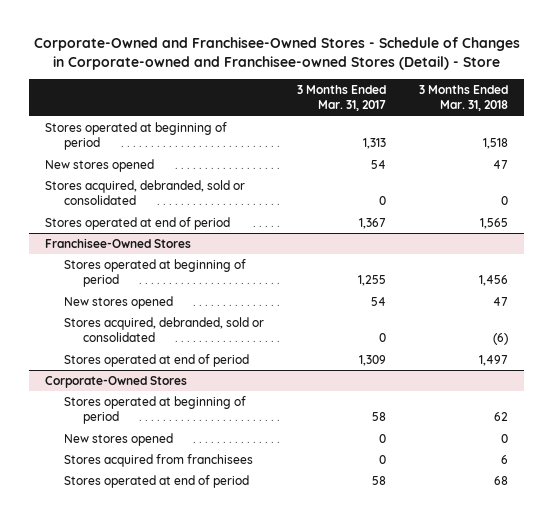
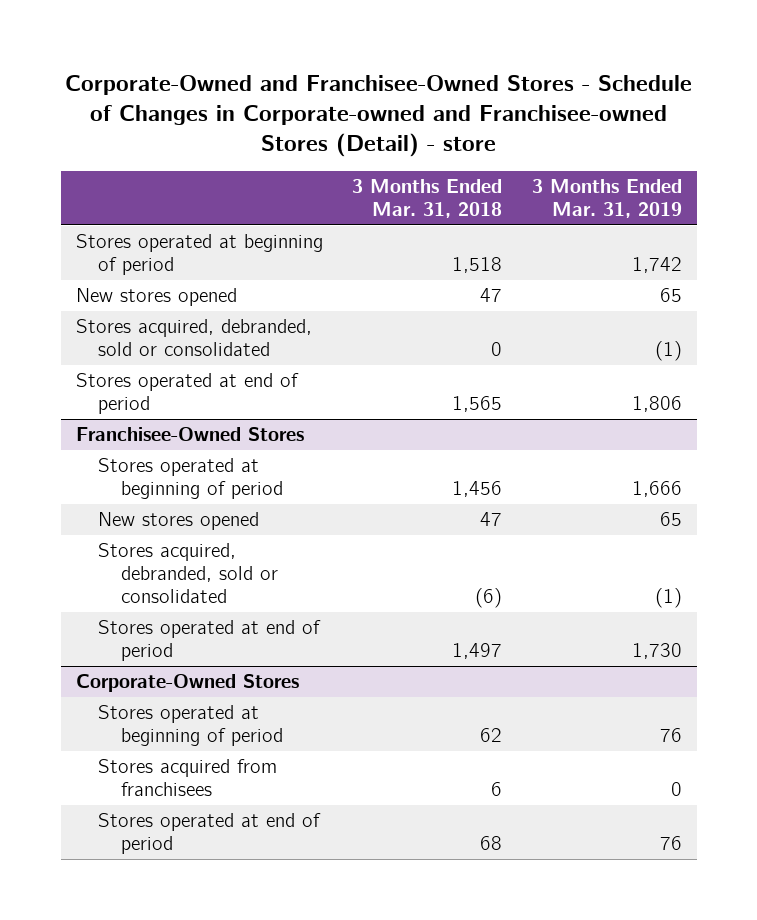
- Corporate-Owned and Franchisee-Owned Stores - Schedule of Changes in Corporate-owned and Franchisee-owned Stores (Detail) - Store
+ Corporate-Owned and Franchisee-Owned Stores - Schedule of Changes in Corporate-owned and Franchisee-owned Stores (Detail) - store
- | 3 Months Ended Mar. 31, 2017 | 3 Months Ended Mar. 31, 2018
+ | 3 Months Ended Mar. 31, 2018 | 3 Months Ended Mar. 31, 2019
@ Corporate-Owned Stores
- New stores opened | 0 | 0

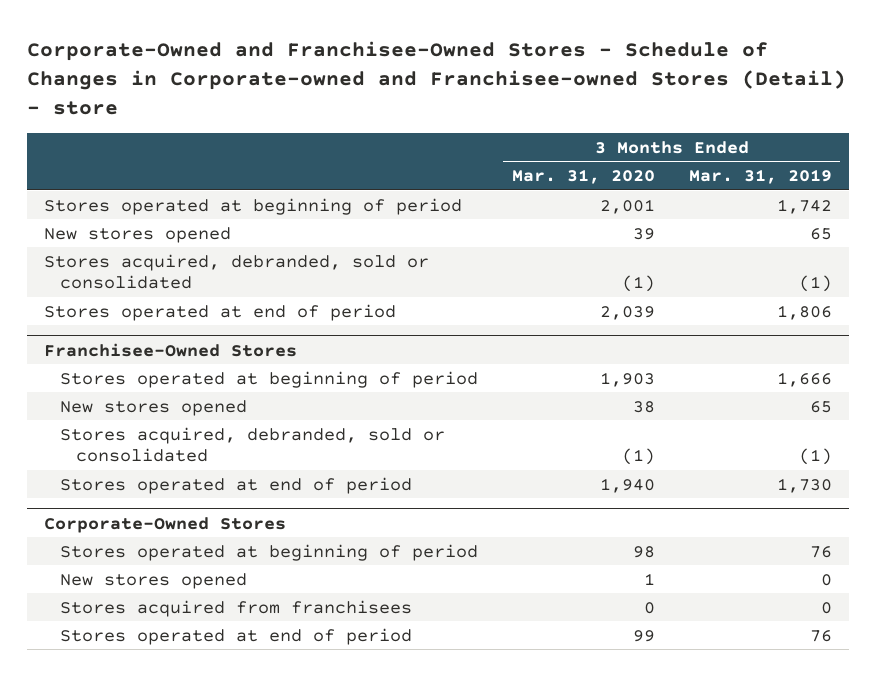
- | 3 Months Ended Mar. 31, 2018 | 3 Months Ended Mar. 31, 2019
+ | 3 Months Ended Mar. 31, 2020 | 3 Months Ended Mar. 31, 2019
@ Corporate-Owned Stores
+ New stores opened | 1 | 0

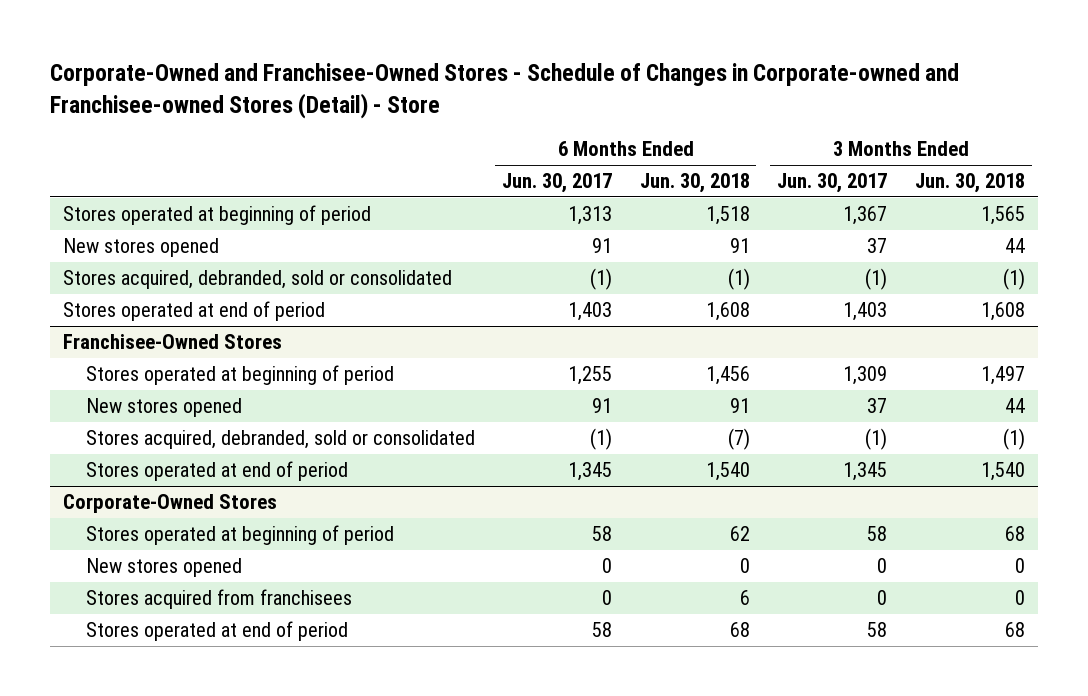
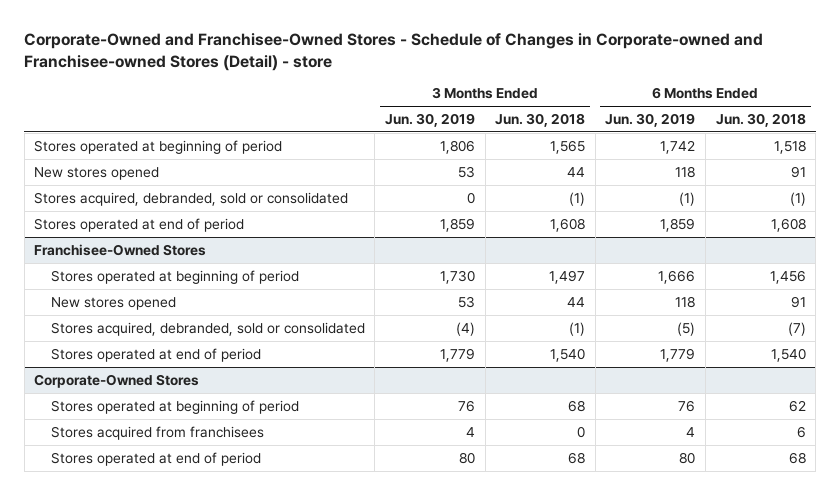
- Corporate-Owned and Franchisee-Owned Stores - Schedule of Changes in Corporate-owned and Franchisee-owned Stores (Detail) - Store
+ Corporate-Owned and Franchisee-Owned Stores - Schedule of Changes in Corporate-owned and Franchisee-owned Stores (Detail) - store
- | 6 Months Ended Jun. 30, 2017 | 6 Months Ended Jun. 30, 2018 | 3 Months Ended Jun. 30, 2017 | 3 Months Ended Jun. 30, 2018
+ | 3 Months Ended Jun. 30, 2019 | 3 Months Ended Jun. 30, 2018 | 6 Months Ended Jun. 30, 2019 | 6 Months Ended Jun. 30, 2018
@ Corporate-Owned Stores
- New stores opened | 0 | 0 | 0 | 0

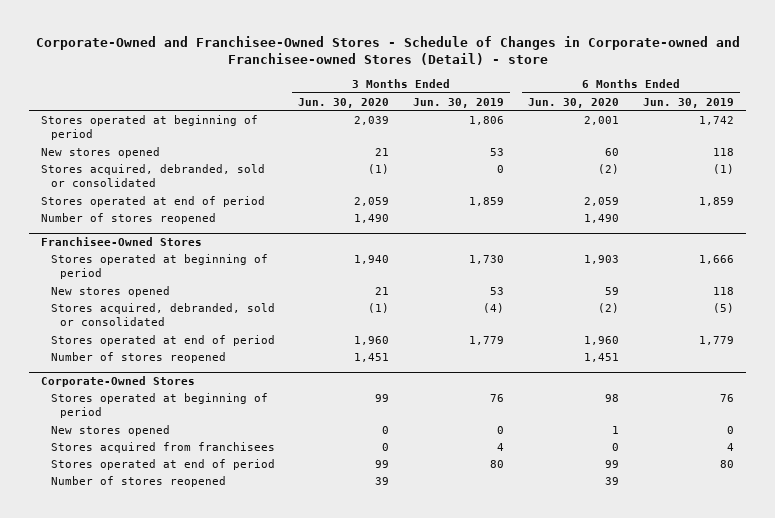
- | 3 Months Ended Jun. 30, 2019 | 3 Months Ended Jun. 30, 2018 | 6 Months Ended Jun. 30, 2019 | 6 Months Ended Jun. 30, 2018
+ | 3 Months Ended Jun. 30, 2020 | 3 Months Ended Jun. 30, 2019 | 6 Months Ended Jun. 30, 2020 | 6 Months Ended Jun. 30, 2019
+ Number of stores reopened | 1,490 | | 1,490 |
@ Franchisee-Owned Stores
+ Number of stores reopened | 1,451 | | 1,451 |
@ Corporate-Owned Stores
+ New stores opened | 0 | 0 | 1 | 0
+ Number of stores reopened | 39 | | 39 |

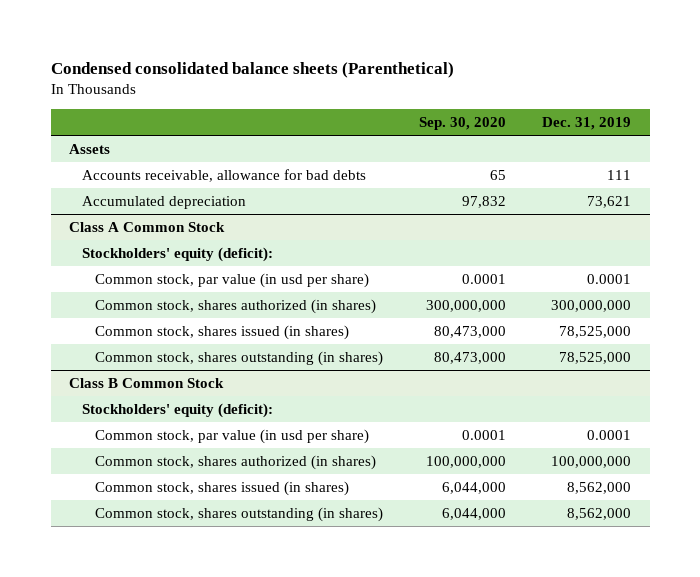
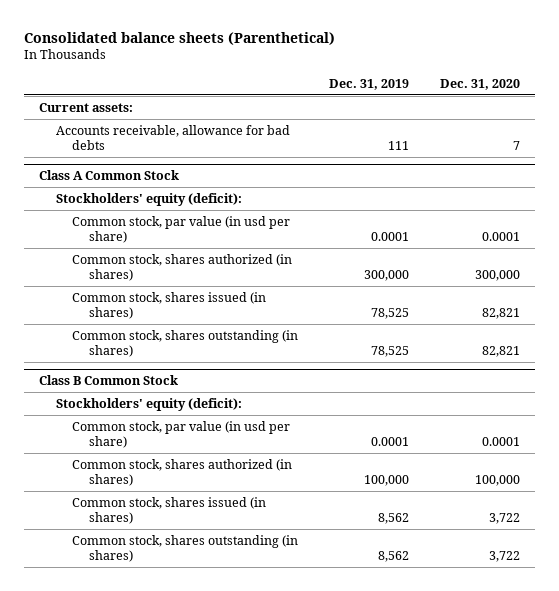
- Condensed consolidated balance sheets (Parenthetical)
+ Consolidated balance sheets (Parenthetical)
- | Sep. 30, 2020 | Dec. 31, 2019
+ | Dec. 31, 2019 | Dec. 31, 2020
- Assets
+ Current assets:
- Accumulated depreciation | 97,832 | 73,621
@ Class A Common Stock
- Common stock, shares authorized (in shares) | 300,000,000 | 300,000,000
- Common stock, shares issued (in shares) | 80,473,000 | 78,525,000
- Common stock, shares outstanding (in shares) | 80,473,000 | 78,525,000
+ Common stock, shares authorized (in shares) | 300,000 | 300,000
+ Common stock, shares issued (in shares) | 78,525 | 82,821
+ Common stock, shares outstanding (in shares) | 78,525 | 82,821
@ Class B Common Stock
- Common stock, shares authorized (in shares) | 100,000,000 | 100,000,000
- Common stock, shares issued (in shares) | 6,044,000 | 8,562,000
- Common stock, shares outstanding (in shares) | 6,044,000 | 8,562,000
+ Common stock, shares authorized (in shares) | 100,000 | 100,000
+ Common stock, shares issued (in shares) | 8,562 | 3,722
+ Common stock, shares outstanding (in shares) | 8,562 | 3,722

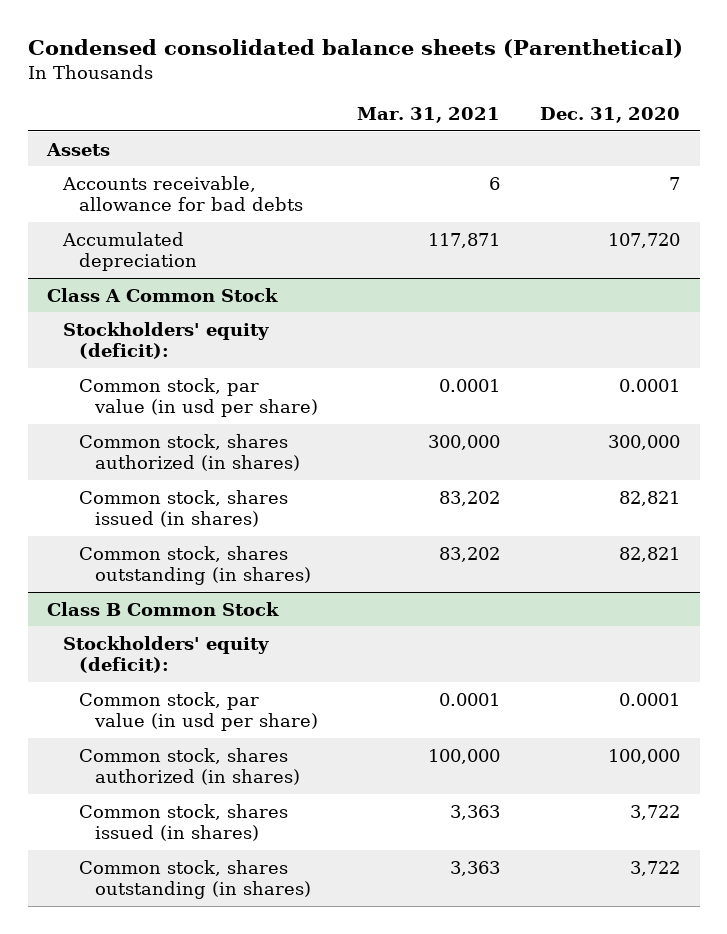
- Consolidated balance sheets (Parenthetical)
+ Condensed consolidated balance sheets (Parenthetical)
- | Dec. 31, 2019 | Dec. 31, 2020
+ | Mar. 31, 2021 | Dec. 31, 2020
- Current assets:
+ Assets
+ Accumulated depreciation | 117,871 | 107,720

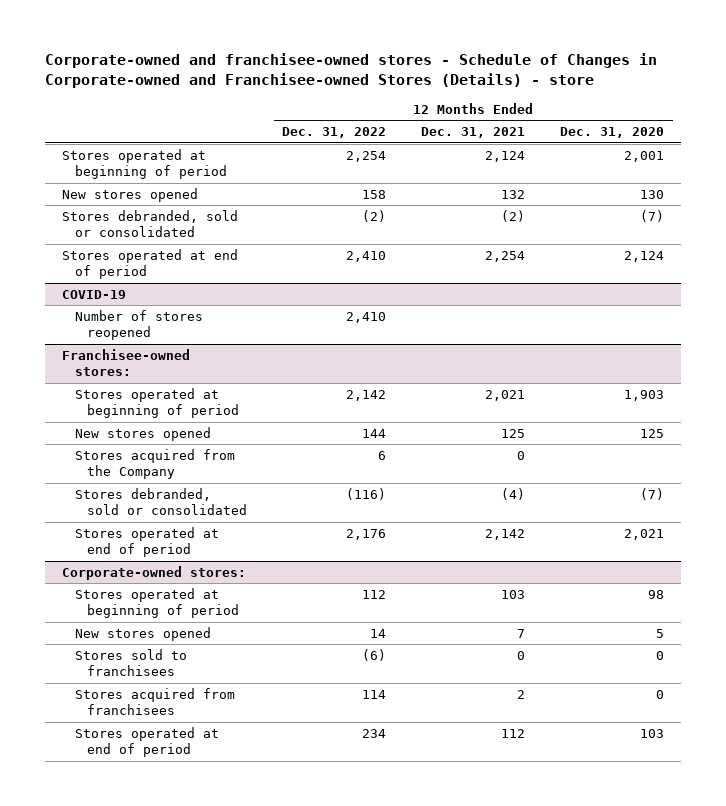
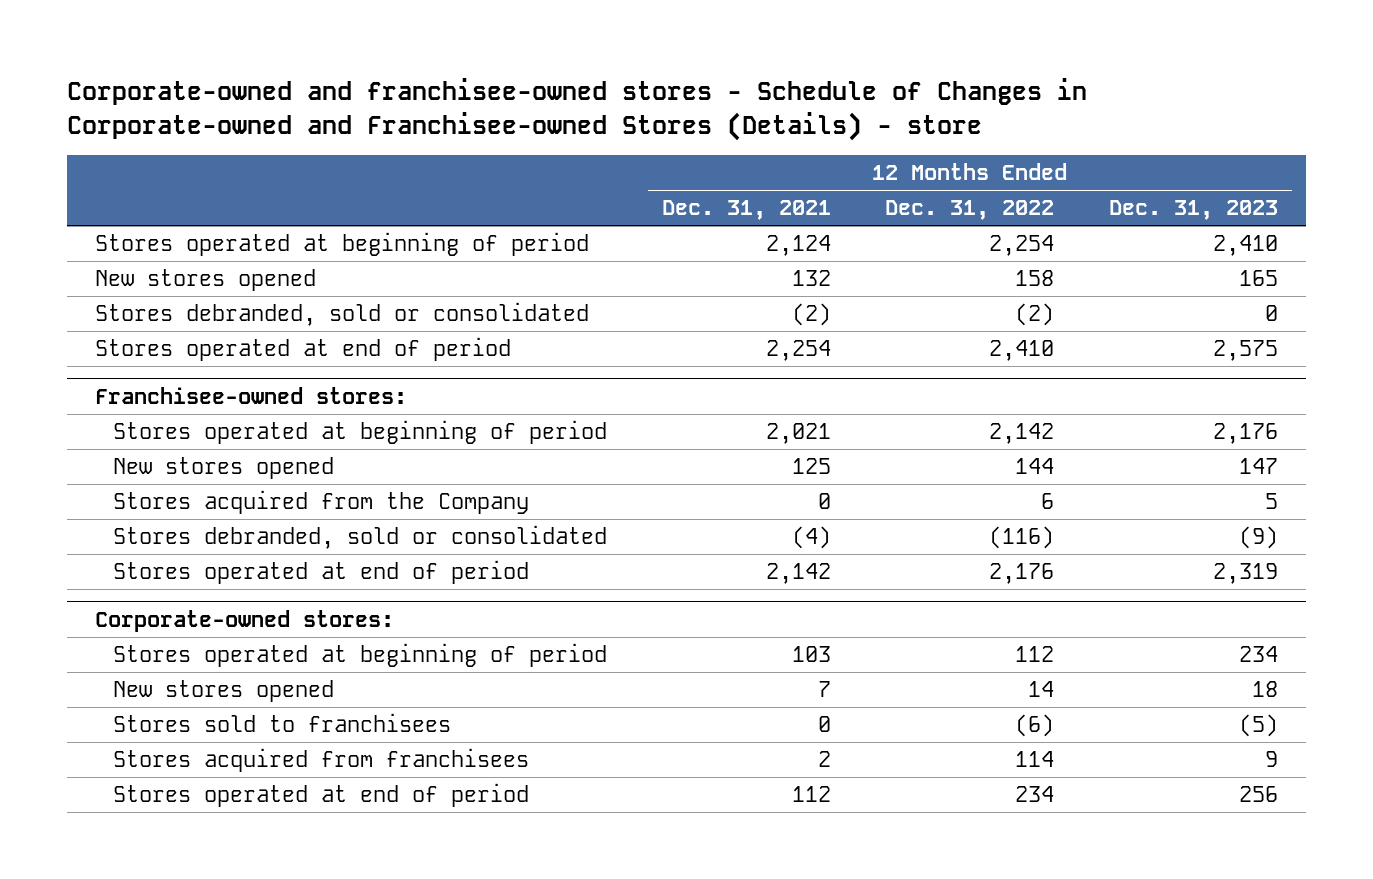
- | 12 Months Ended Dec. 31, 2022 | 12 Months Ended Dec. 31, 2021 | 12 Months Ended Dec. 31, 2020
+ | 12 Months Ended Dec. 31, 2021 | 12 Months Ended Dec. 31, 2022 | 12 Months Ended Dec. 31, 2023
- COVID-19
- Number of stores reopened | 2,410 | |

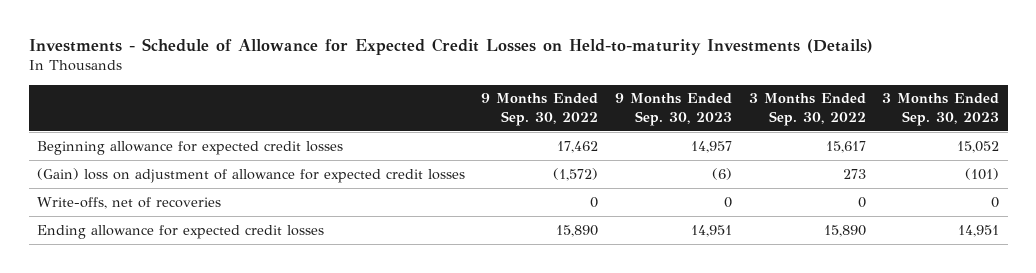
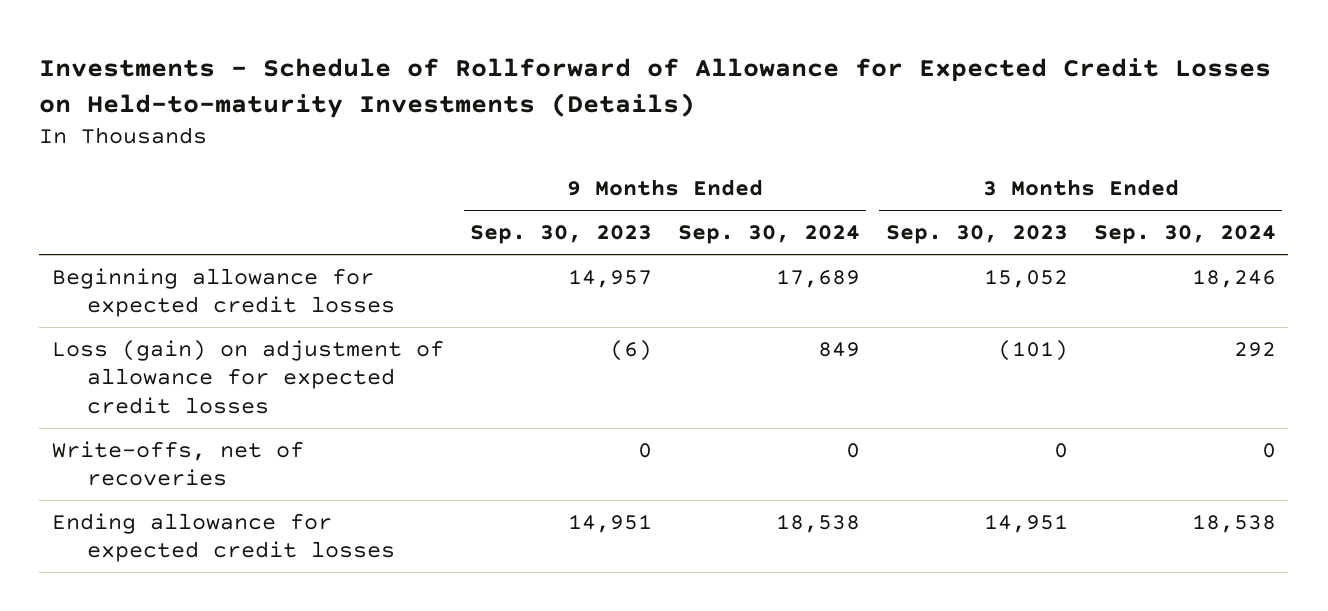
- Investments - Schedule of Allowance for Expected Credit Losses on Held-to-maturity Investments (Details)
+ Investments - Schedule of Rollforward of Allowance for Expected Credit Losses on Held-to-maturity Investments (Details)
- | 9 Months Ended Sep. 30, 2022 | 9 Months Ended Sep. 30, 2023 | 3 Months Ended Sep. 30, 2022 | 3 Months Ended Sep. 30, 2023
+ | 9 Months Ended Sep. 30, 2023 | 9 Months Ended Sep. 30, 2024 | 3 Months Ended Sep. 30, 2023 | 3 Months Ended Sep. 30, 2024
- (Gain) loss on adjustment of allowance for expected credit losses | (1,572) | (6) | 273 | (101)
+ Loss (gain) on adjustment of allowance for expected credit losses | (6) | 849 | (101) | 292

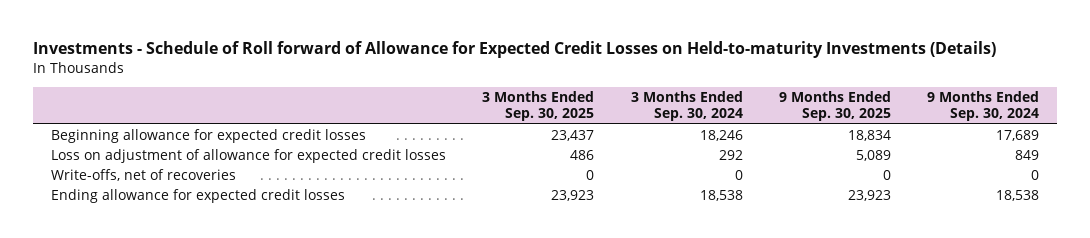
- Investments - Schedule of Rollforward of Allowance for Expected Credit Losses on Held-to-maturity Investments (Details)
+ Investments - Schedule of Roll forward of Allowance for Expected Credit Losses on Held-to-maturity Investments (Details)
- | 9 Months Ended Sep. 30, 2023 | 9 Months Ended Sep. 30, 2024 | 3 Months Ended Sep. 30, 2023 | 3 Months Ended Sep. 30, 2024
+ | 3 Months Ended Sep. 30, 2025 | 3 Months Ended Sep. 30, 2024 | 9 Months Ended Sep. 30, 2025 | 9 Months Ended Sep. 30, 2024
- Loss (gain) on adjustment of allowance for expected credit losses | (6) | 849 | (101) | 292
+ Loss on adjustment of allowance for expected credit losses | 486 | 292 | 5,089 | 849

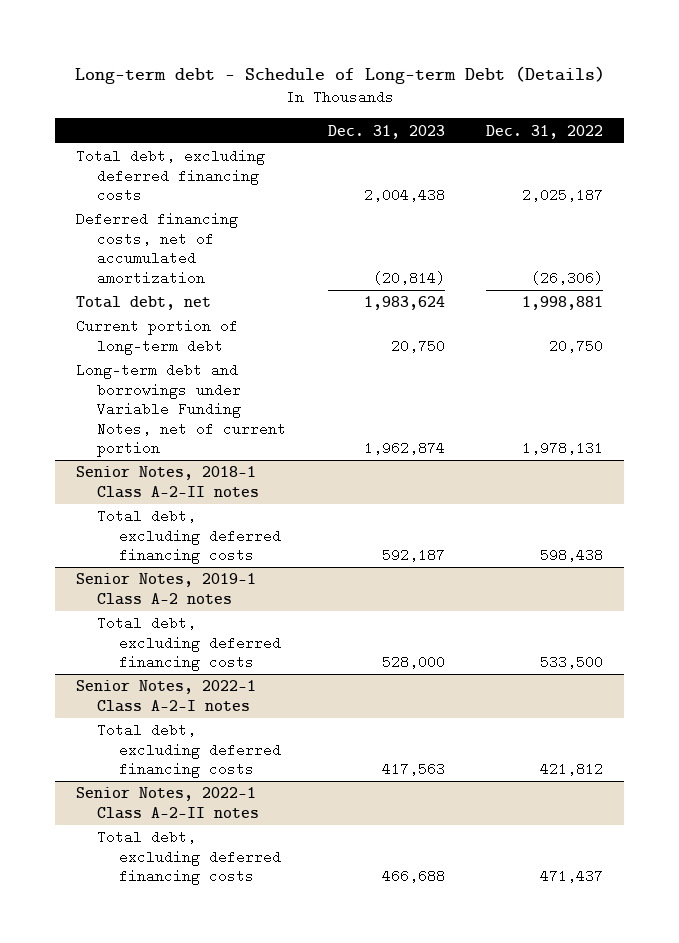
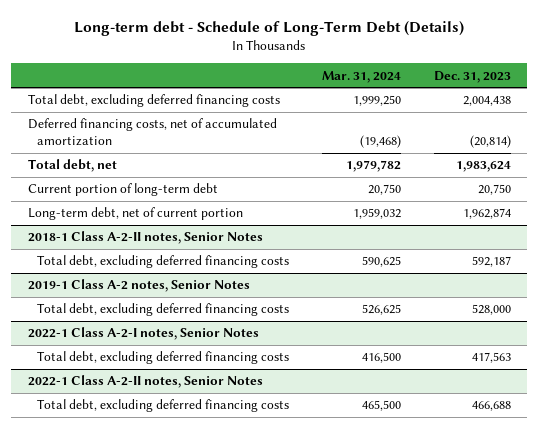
- Long-term debt - Schedule of Long-term Debt (Details)
+ Long-term debt - Schedule of Long-Term Debt (Details)
- | Dec. 31, 2023 | Dec. 31, 2022
+ | Mar. 31, 2024 | Dec. 31, 2023
- Long-term debt and borrowings under Variable Funding Notes, net of current portion | 1,962,874 | 1,978,131
- Senior Notes, 2018-1 Class A-2-II notes
+ Long-term debt, net of current portion | 1,959,032 | 1,962,874
+ 2018-1 Class A-2-II notes, Senior Notes
- Senior Notes, 2019-1 Class A-2 notes
+ 2019-1 Class A-2 notes, Senior Notes
- Senior Notes, 2022-1 Class A-2-I notes
+ 2022-1 Class A-2-I notes, Senior Notes
- Senior Notes, 2022-1 Class A-2-II notes
+ 2022-1 Class A-2-II notes, Senior Notes

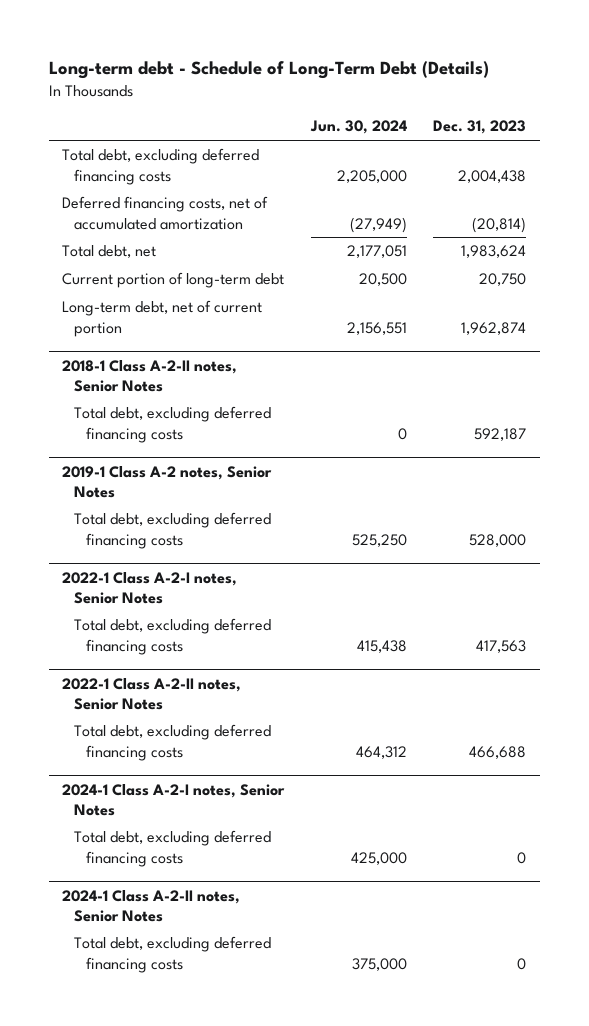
- | Mar. 31, 2024 | Dec. 31, 2023
+ | Jun. 30, 2024 | Dec. 31, 2023
+ 2024-1 Class A-2-I notes, Senior Notes
+ Total debt, excluding deferred financing costs | 425,000 | 0
+ 2024-1 Class A-2-II notes, Senior Notes
+ Total debt, excluding deferred financing costs | 375,000 | 0

